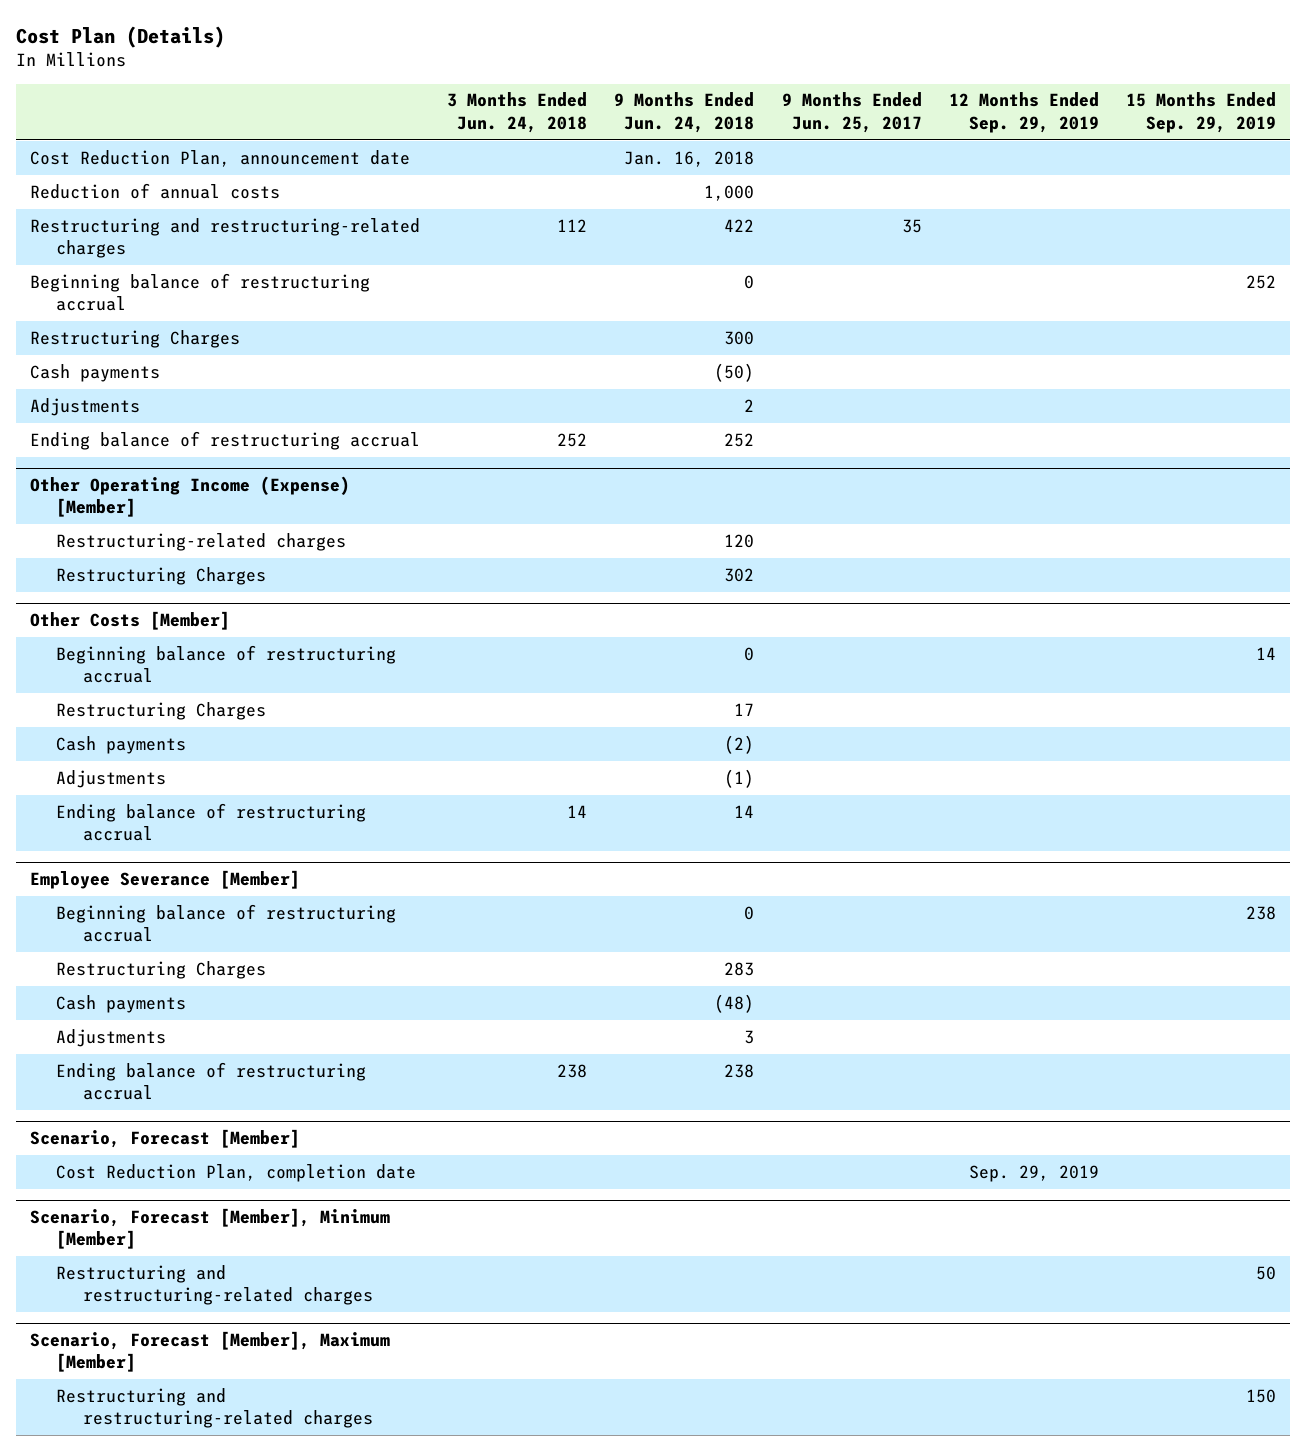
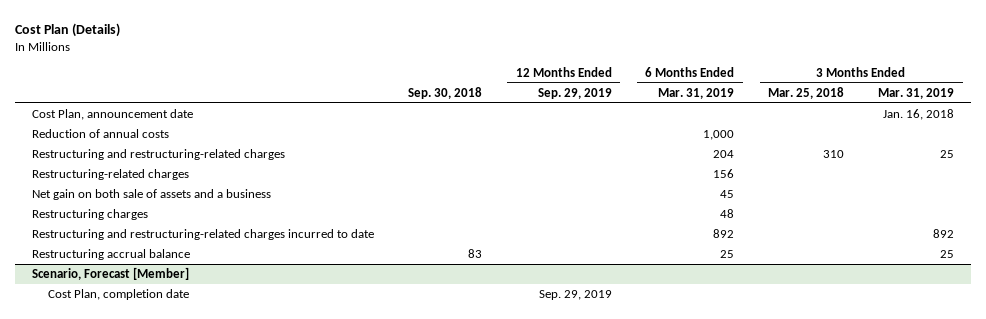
- | 3 Months Ended Jun. 24, 2018 | 9 Months Ended Jun. 24, 2018 | 9 Months Ended Jun. 25, 2017 | 12 Months Ended Sep. 29, 2019 | 15 Months Ended Sep. 29, 2019
+ | Sep. 30, 2018 | 12 Months Ended Sep. 29, 2019 | 6 Months Ended Mar. 31, 2019 | 3 Months Ended Mar. 25, 2018 | 3 Months Ended Mar. 31, 2019
- Cost Reduction Plan, announcement date | | Jan. 16, 2018 | | |
+ Cost Plan, announcement date | | | | | Jan. 16, 2018
- Beginning balance of restructuring accrual | | 0 | | | 252
- Restructuring Charges | | 300 | | |
- Cash payments | | (50) | | |
- Adjustments | | 2 | | |
- Ending balance of restructuring accrual | 252 | 252 | | |
- Other Operating Income (Expense) [Member]
- Restructuring-related charges | | 120 | | |
- Restructuring Charges | | 302 | | |
- Other Costs [Member]
- Beginning balance of restructuring accrual | | 0 | | | 14
- Restructuring Charges | | 17 | | |
- Cash payments | | (2) | | |
- Adjustments | | (1) | | |
- Ending balance of restructuring accrual | 14 | 14 | | |
- Employee Severance [Member]
- Beginning balance of restructuring accrual | | 0 | | | 238
- Restructuring Charges | | 283 | | |
- Cash payments | | (48) | | |
- Adjustments | | 3 | | |
- Ending balance of restructuring accrual | 238 | 238 | | |
+ Restructuring-related charges | | | 156 | |
+ Net gain on both sale of assets and a business | | | 45 | |
+ Restructuring charges | | | 48 | |
+ Restructuring and restructuring-related charges incurred to date | | | 892 | | 892
+ Restructuring accrual balance | 83 | | 25 | | 25
@ Scenario, Forecast [Member]
- Cost Reduction Plan, completion date | | | | Sep. 29, 2019 |
- Scenario, Forecast [Member], Minimum [Member]
- Restructuring and restructuring-related charges | | | | | 50
- Scenario, Forecast [Member], Maximum [Member]
- Restructuring and restructuring-related charges | | | | | 150
@ Scenario, Forecast [Member]
+ Cost Plan, completion date | | Sep. 29, 2019 | | |

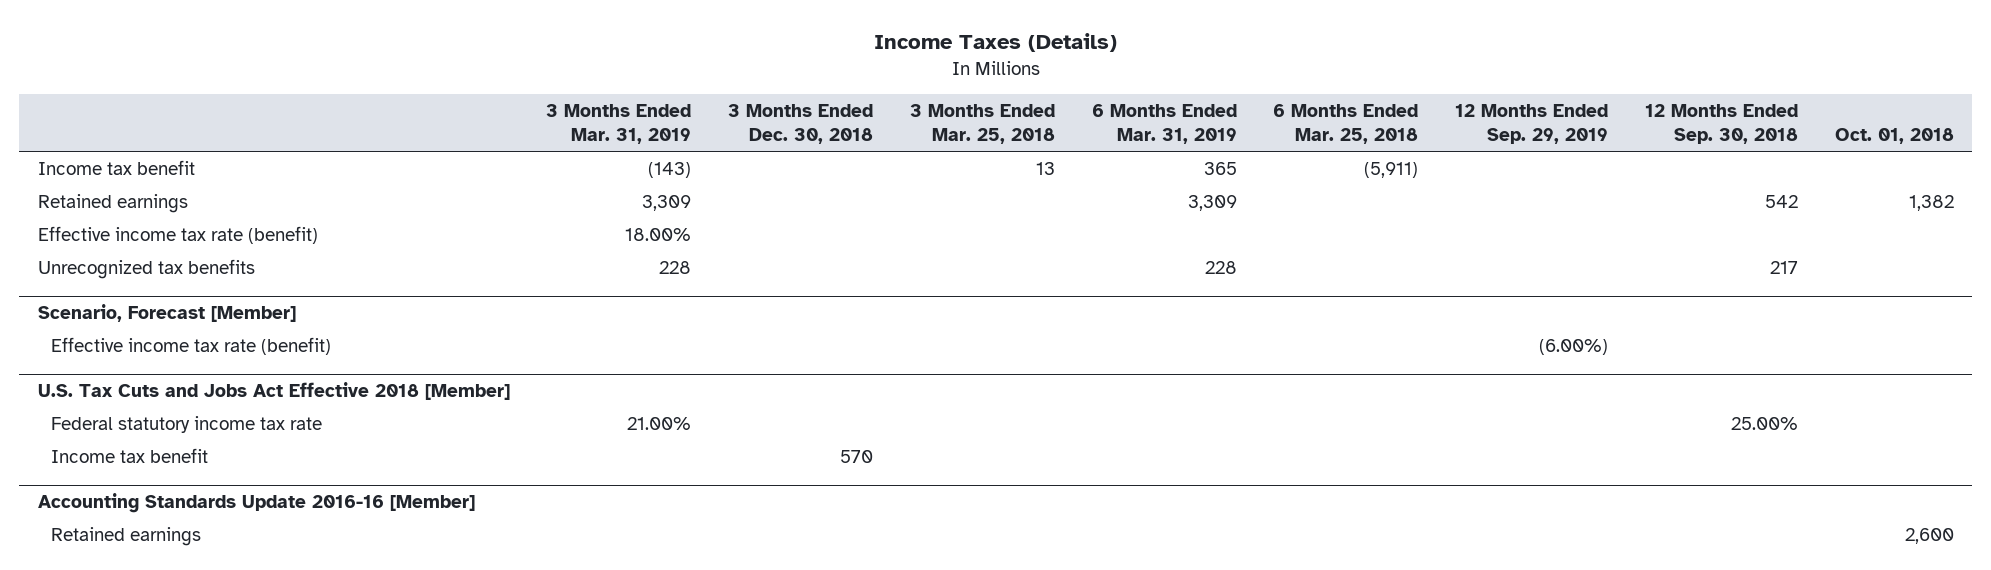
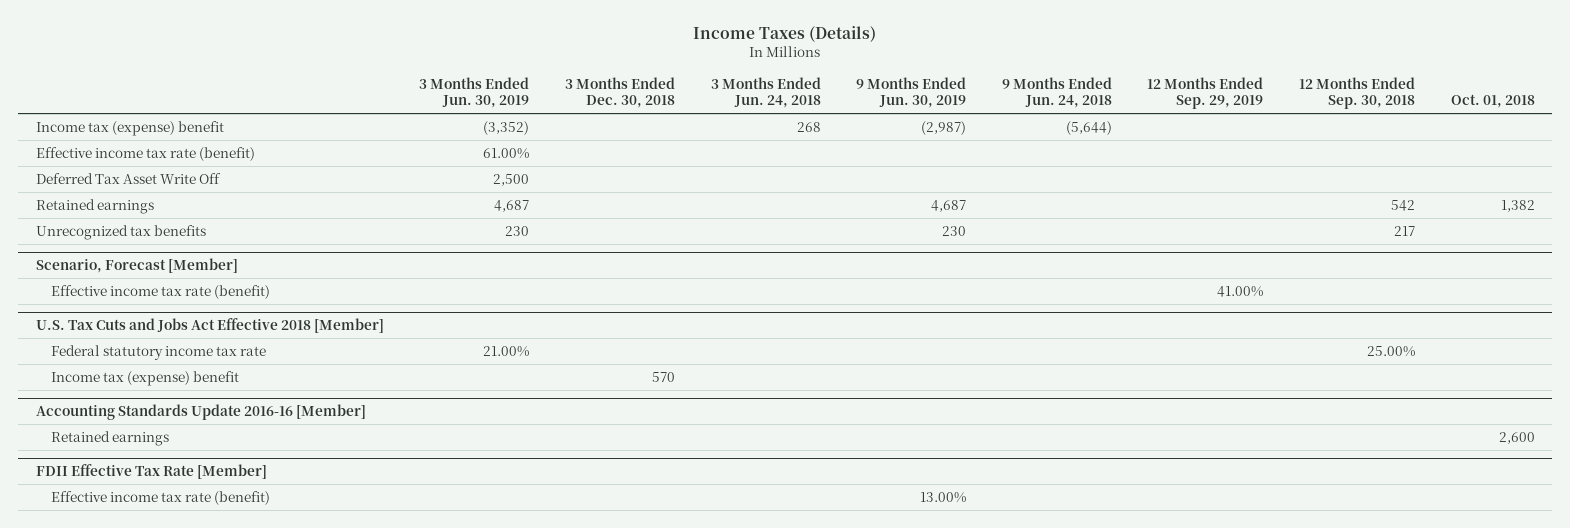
- | 3 Months Ended Mar. 31, 2019 | 3 Months Ended Dec. 30, 2018 | 3 Months Ended Mar. 25, 2018 | 6 Months Ended Mar. 31, 2019 | 6 Months Ended Mar. 25, 2018 | 12 Months Ended Sep. 29, 2019 | 12 Months Ended Sep. 30, 2018 | Oct. 01, 2018
+ | 3 Months Ended Jun. 30, 2019 | 3 Months Ended Dec. 30, 2018 | 3 Months Ended Jun. 24, 2018 | 9 Months Ended Jun. 30, 2019 | 9 Months Ended Jun. 24, 2018 | 12 Months Ended Sep. 29, 2019 | 12 Months Ended Sep. 30, 2018 | Oct. 01, 2018
- Income tax benefit | (143) | | 13 | 365 | (5,911) | | |
+ Income tax (expense) benefit | (3,352) | | 268 | (2,987) | (5,644) | | |
+ Deferred Tax Asset Write Off | 2,500 | | | | | | |
moved down: Retained earnings | 4,687 | | | 4,687 | | | 542 | 1,382
@ Scenario, Forecast [Member]
- Effective income tax rate (benefit) | | | | | | (6.00%) | |
+ Effective income tax rate (benefit) | | | | | | 41.00% | |
@ U.S. Tax Cuts and Jobs Act Effective 2018 [Member]
- Income tax benefit | | 570 | | | | | |
+ Income tax (expense) benefit | | 570 | | | | | |
+ FDII Effective Tax Rate [Member]
+ Effective income tax rate (benefit) | | | | 13.00% | | | |

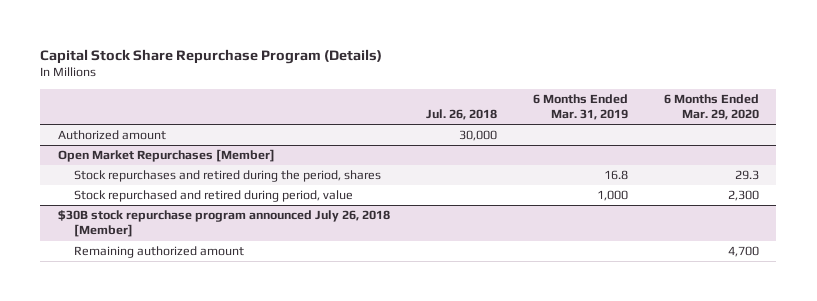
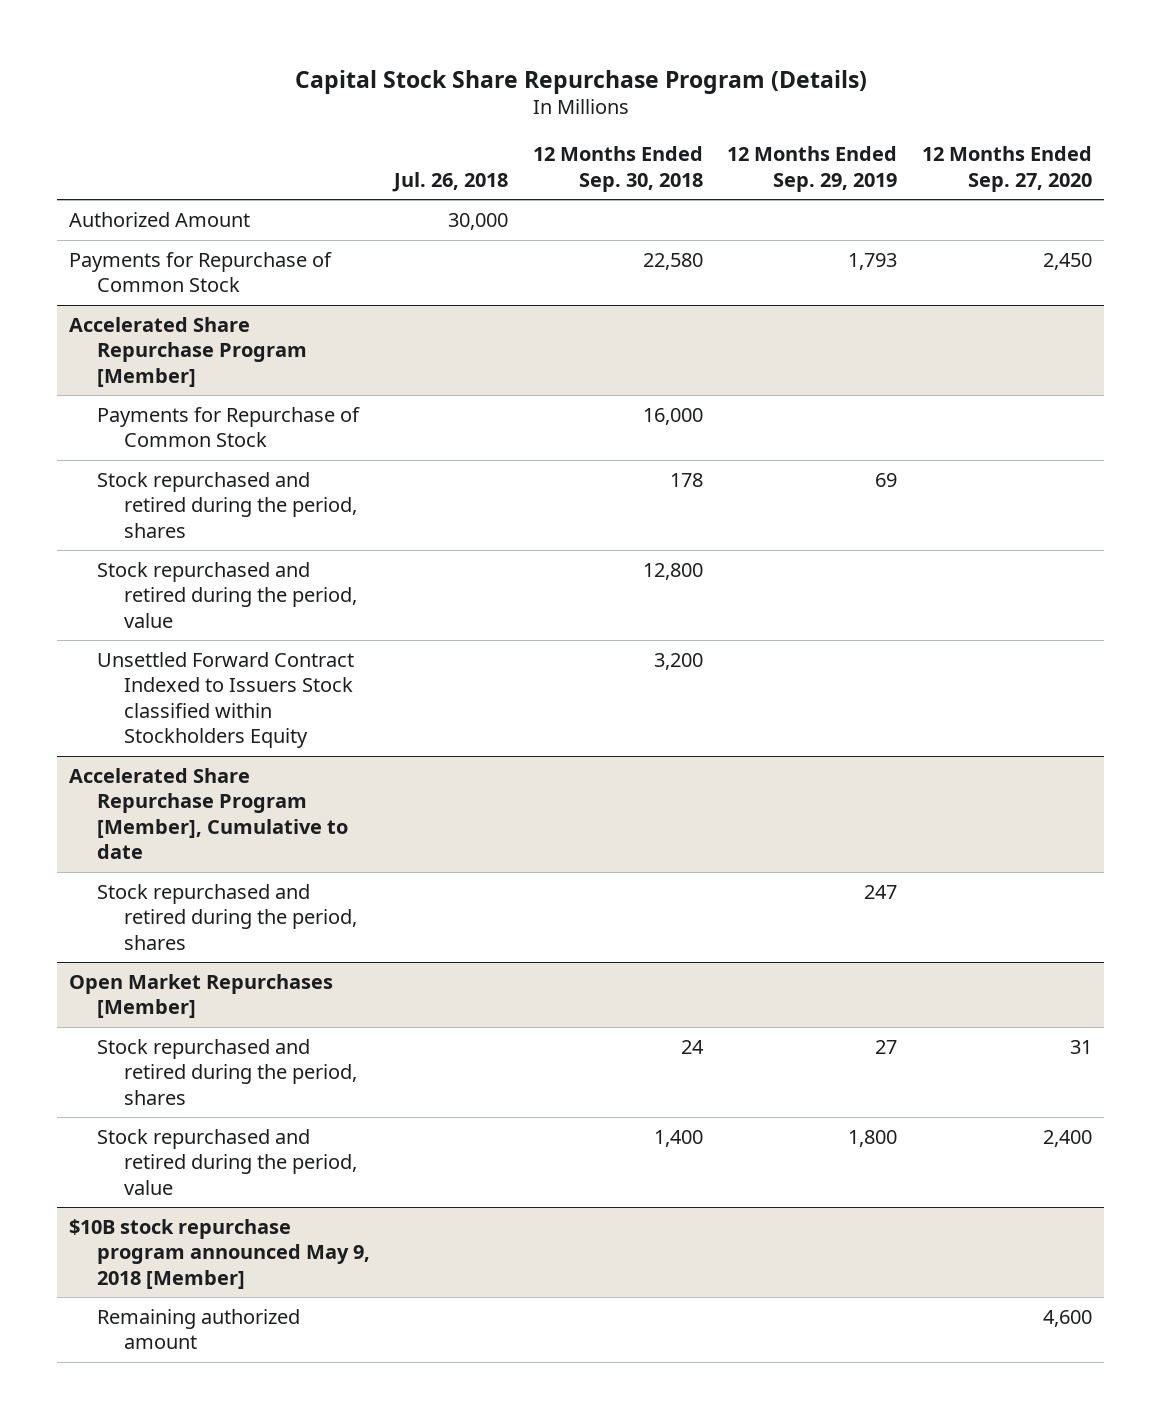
- | Jul. 26, 2018 | 6 Months Ended Mar. 31, 2019 | 6 Months Ended Mar. 29, 2020
+ | Jul. 26, 2018 | 12 Months Ended Sep. 30, 2018 | 12 Months Ended Sep. 29, 2019 | 12 Months Ended Sep. 27, 2020
- Authorized amount | 30,000 | |
+ Authorized Amount | 30,000 | | |
+ Payments for Repurchase of Common Stock | | 22,580 | 1,793 | 2,450
+ Accelerated Share Repurchase Program [Member]
+ Payments for Repurchase of Common Stock | | 16,000 | |
+ Stock repurchased and retired during the period, shares | | 178 | 69 |
+ Stock repurchased and retired during the period, value | | 12,800 | |
+ Unsettled Forward Contract Indexed to Issuers Stock classified within Stockholders Equity | | 3,200 | |
+ Accelerated Share Repurchase Program [Member], Cumulative to date
+ Stock repurchased and retired during the period, shares | | | 247 |
@ Open Market Repurchases [Member]
- Stock repurchases and retired during the period, shares | | 16.8 | 29.3
- Stock repurchased and retired during period, value | | 1,000 | 2,300
- $30B stock repurchase program announced July 26, 2018 [Member]
@ Open Market Repurchases [Member]
+ Stock repurchased and retired during the period, shares | | 24 | 27 | 31
+ Stock repurchased and retired during the period, value | | 1,400 | 1,800 | 2,400
+ $10B stock repurchase program announced May 9, 2018 [Member]

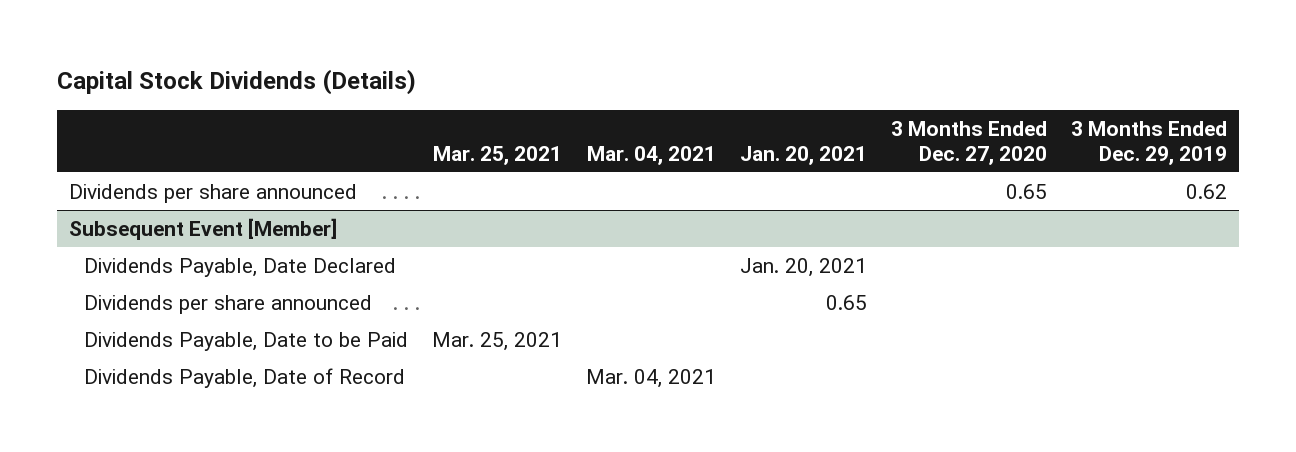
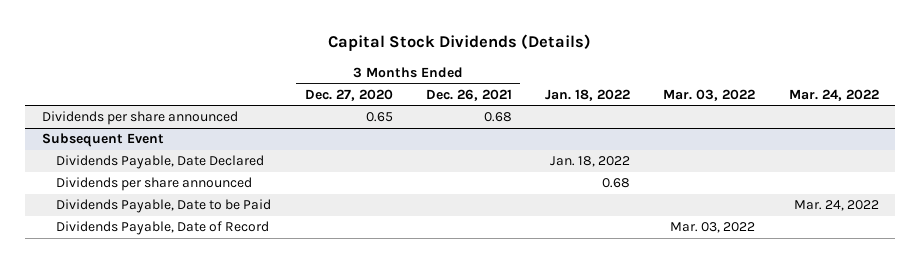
- | Mar. 25, 2021 | Mar. 04, 2021 | Jan. 20, 2021 | 3 Months Ended Dec. 27, 2020 | 3 Months Ended Dec. 29, 2019
+ | 3 Months Ended Dec. 27, 2020 | 3 Months Ended Dec. 26, 2021 | Jan. 18, 2022 | Mar. 03, 2022 | Mar. 24, 2022
- Subsequent Event [Member]
+ Subsequent Event

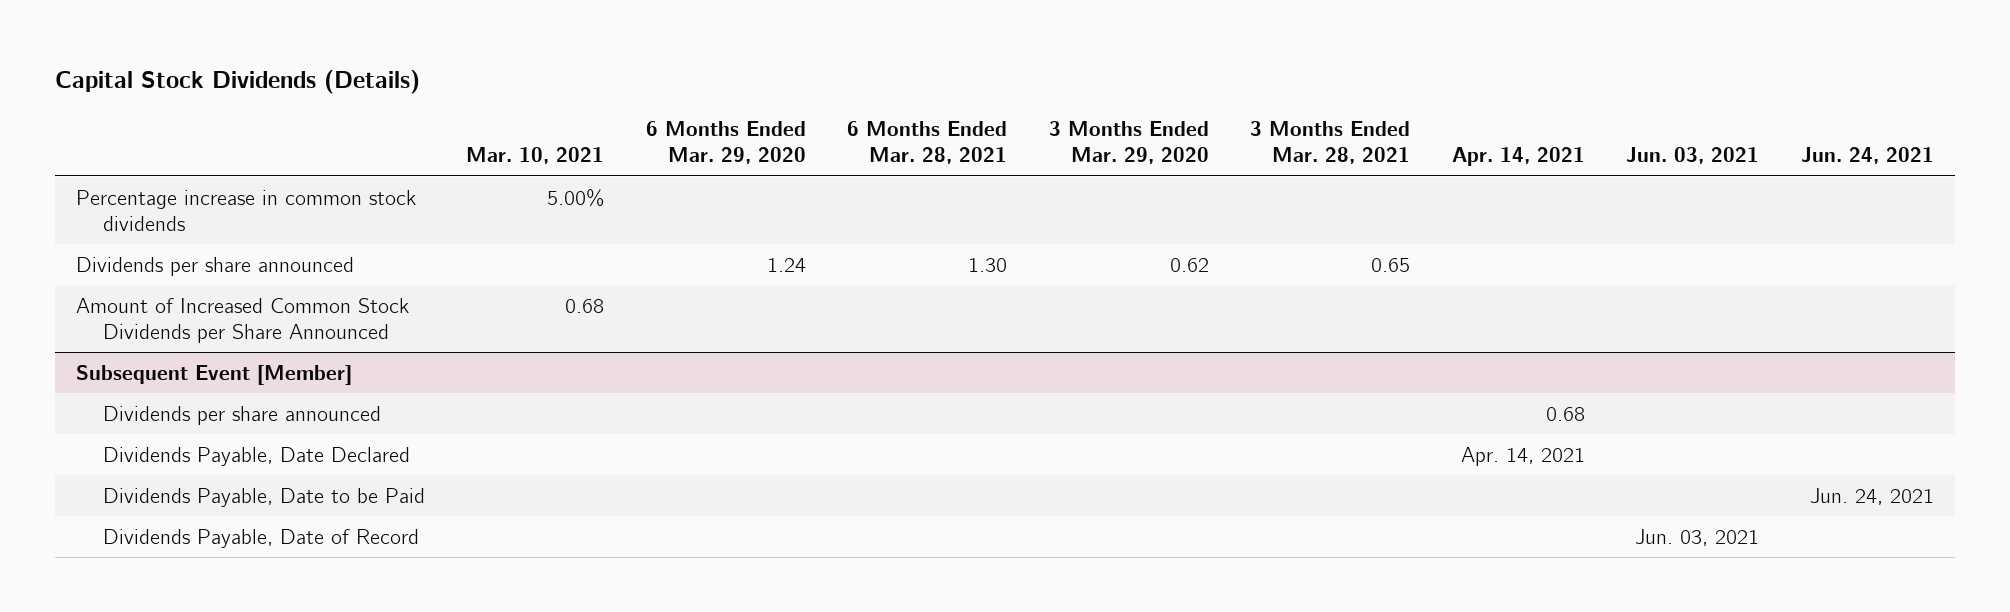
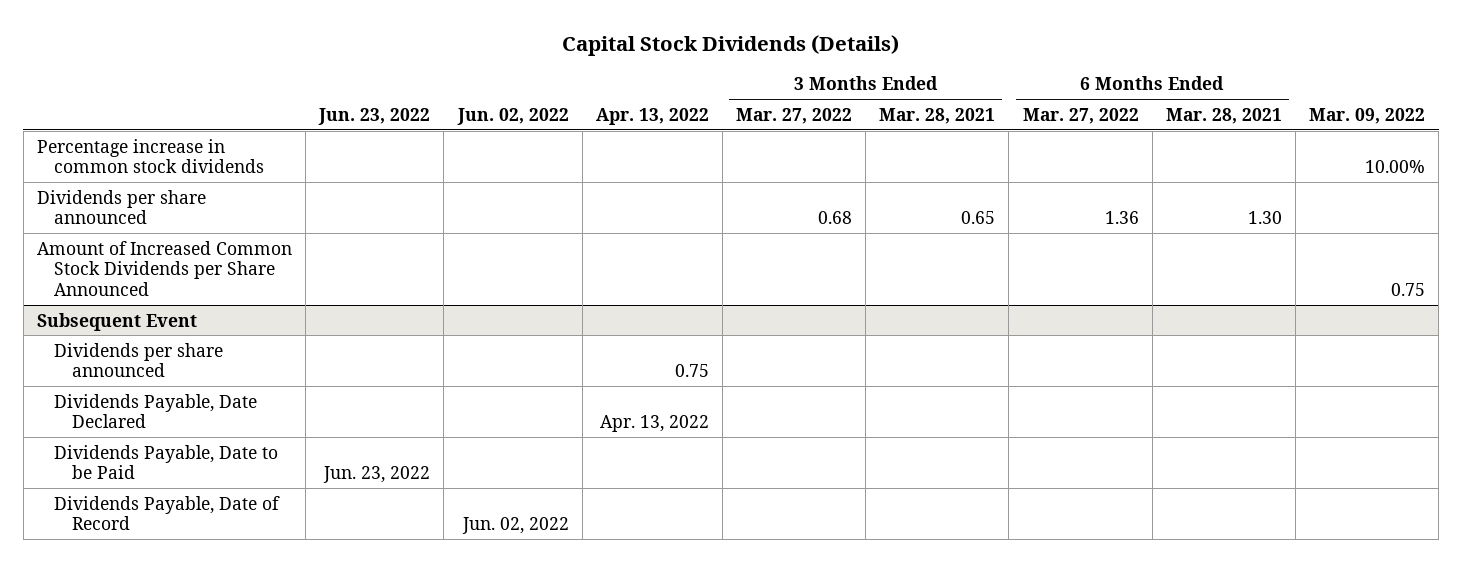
- | Mar. 10, 2021 | 6 Months Ended Mar. 29, 2020 | 6 Months Ended Mar. 28, 2021 | 3 Months Ended Mar. 29, 2020 | 3 Months Ended Mar. 28, 2021 | Apr. 14, 2021 | Jun. 03, 2021 | Jun. 24, 2021
+ | Jun. 23, 2022 | Jun. 02, 2022 | Apr. 13, 2022 | 3 Months Ended Mar. 27, 2022 | 3 Months Ended Mar. 28, 2021 | 6 Months Ended Mar. 27, 2022 | 6 Months Ended Mar. 28, 2021 | Mar. 09, 2022
- Subsequent Event [Member]
+ Subsequent Event

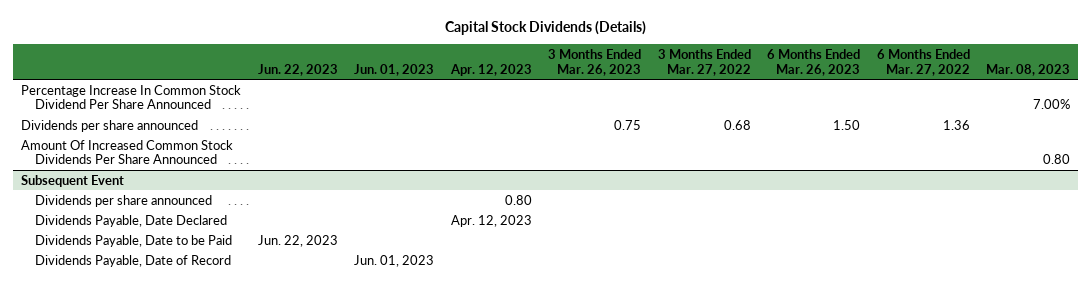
- | Jun. 23, 2022 | Jun. 02, 2022 | Apr. 13, 2022 | 3 Months Ended Mar. 27, 2022 | 3 Months Ended Mar. 28, 2021 | 6 Months Ended Mar. 27, 2022 | 6 Months Ended Mar. 28, 2021 | Mar. 09, 2022
+ | Jun. 22, 2023 | Jun. 01, 2023 | Apr. 12, 2023 | 3 Months Ended Mar. 26, 2023 | 3 Months Ended Mar. 27, 2022 | 6 Months Ended Mar. 26, 2023 | 6 Months Ended Mar. 27, 2022 | Mar. 08, 2023
- Percentage increase in common stock dividends | | | | | | | | 10.00%
+ Percentage Increase In Common Stock Dividend Per Share Announced | | | | | | | | 7.00%
- Amount of Increased Common Stock Dividends per Share Announced | | | | | | | | 0.75
+ Amount Of Increased Common Stock Dividends Per Share Announced | | | | | | | | 0.80

